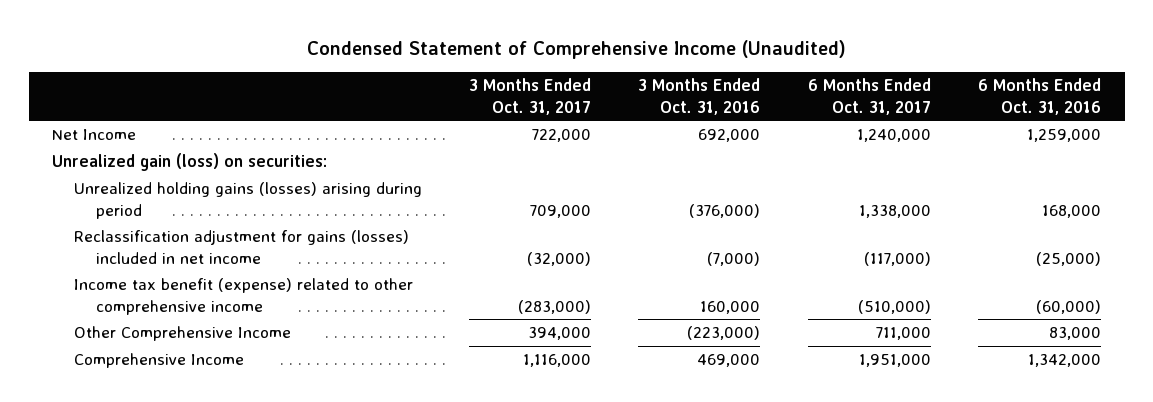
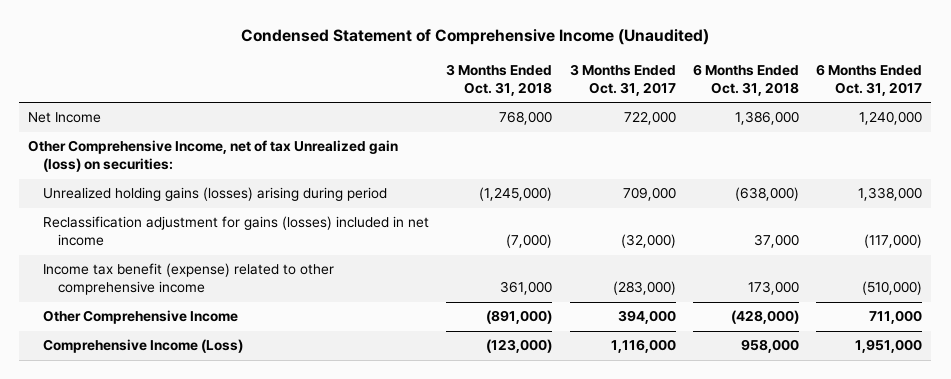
- | 3 Months Ended Oct. 31, 2017 | 3 Months Ended Oct. 31, 2016 | 6 Months Ended Oct. 31, 2017 | 6 Months Ended Oct. 31, 2016
+ | 3 Months Ended Oct. 31, 2018 | 3 Months Ended Oct. 31, 2017 | 6 Months Ended Oct. 31, 2018 | 6 Months Ended Oct. 31, 2017
- Unrealized gain (loss) on securities:
+ Other Comprehensive Income, net of tax Unrealized gain (loss) on securities:
- Comprehensive Income | 1,116,000 | 469,000 | 1,951,000 | 1,342,000
+ Comprehensive Income (Loss) | (123,000) | 1,116,000 | 958,000 | 1,951,000

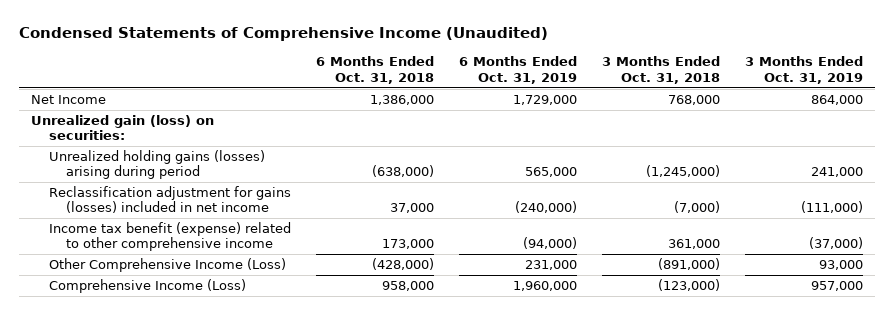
- Condensed Statement of Comprehensive Income (Unaudited)
+ Condensed Statements of Comprehensive Income (Unaudited)
- | 3 Months Ended Oct. 31, 2018 | 3 Months Ended Oct. 31, 2017 | 6 Months Ended Oct. 31, 2018 | 6 Months Ended Oct. 31, 2017
+ | 6 Months Ended Oct. 31, 2018 | 6 Months Ended Oct. 31, 2019 | 3 Months Ended Oct. 31, 2018 | 3 Months Ended Oct. 31, 2019
- Other Comprehensive Income, net of tax Unrealized gain (loss) on securities:
+ Unrealized gain (loss) on securities:
- Other Comprehensive Income | (891,000) | 394,000 | (428,000) | 711,000
+ Other Comprehensive Income (Loss) | (428,000) | 231,000 | (891,000) | 93,000

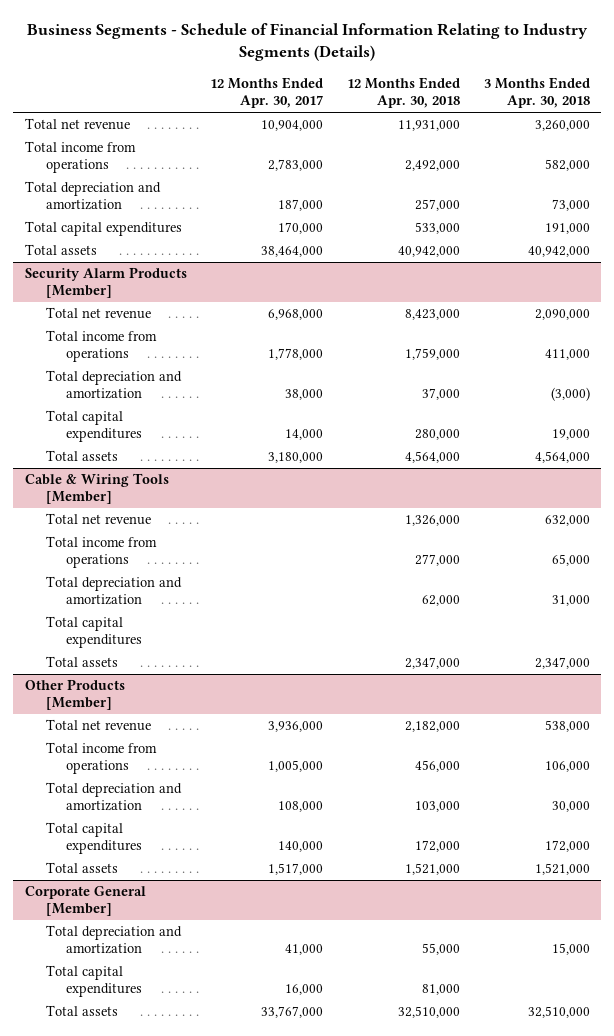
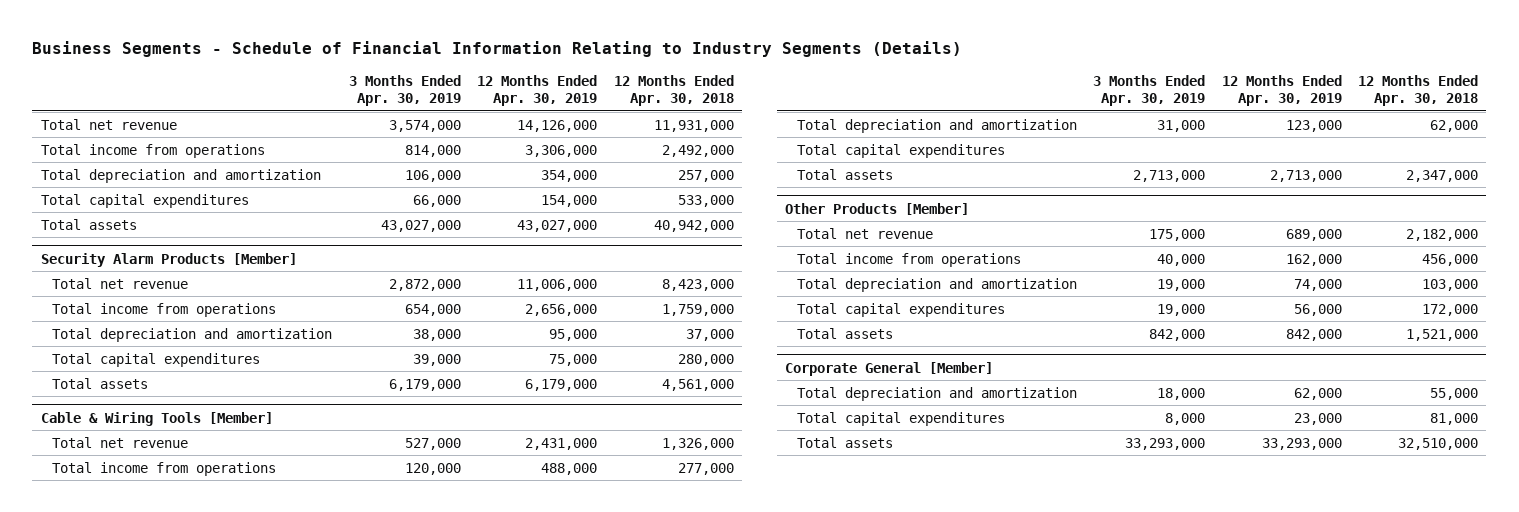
- | 12 Months Ended Apr. 30, 2017 | 12 Months Ended Apr. 30, 2018 | 3 Months Ended Apr. 30, 2018
+ | 3 Months Ended Apr. 30, 2019 | 12 Months Ended Apr. 30, 2019 | 12 Months Ended Apr. 30, 2018
@ Security Alarm Products [Member]
- Total assets | 3,180,000 | 4,564,000 | 4,564,000
+ Total assets | 6,179,000 | 6,179,000 | 4,561,000

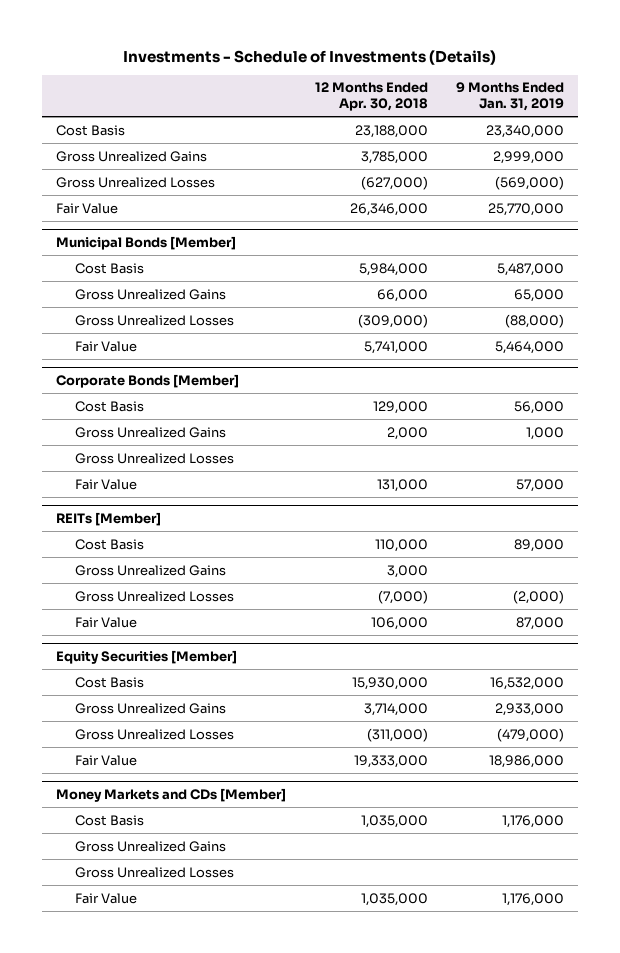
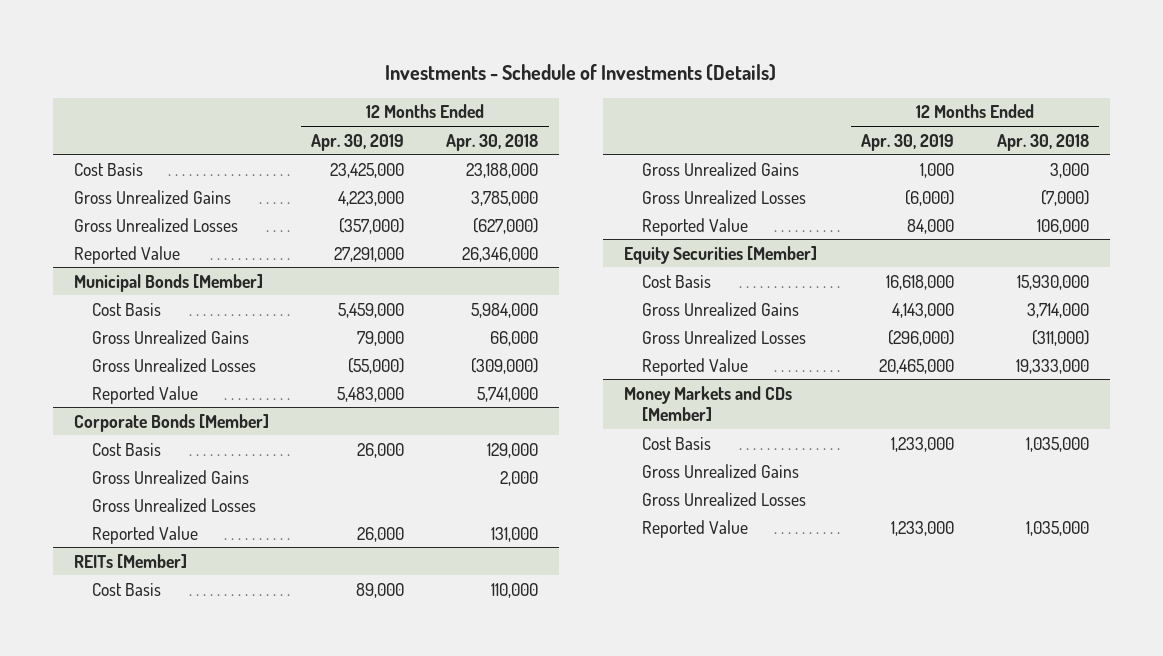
- | 12 Months Ended Apr. 30, 2018 | 9 Months Ended Jan. 31, 2019
+ | 12 Months Ended Apr. 30, 2019 | 12 Months Ended Apr. 30, 2018
- Fair Value | 26,346,000 | 25,770,000
+ Reported Value | 27,291,000 | 26,346,000
@ Municipal Bonds [Member]
- Fair Value | 5,741,000 | 5,464,000
+ Reported Value | 5,483,000 | 5,741,000
@ Corporate Bonds [Member]
- Fair Value | 131,000 | 57,000
+ Reported Value | 26,000 | 131,000
@ REITs [Member]
- Fair Value | 106,000 | 87,000
+ Reported Value | 84,000 | 106,000
@ Equity Securities [Member]
- Fair Value | 19,333,000 | 18,986,000
+ Reported Value | 20,465,000 | 19,333,000
@ Money Markets and CDs [Member]
- Fair Value | 1,035,000 | 1,176,000
+ Reported Value | 1,233,000 | 1,035,000

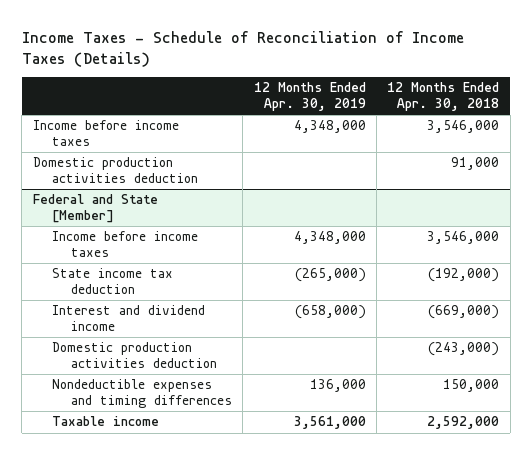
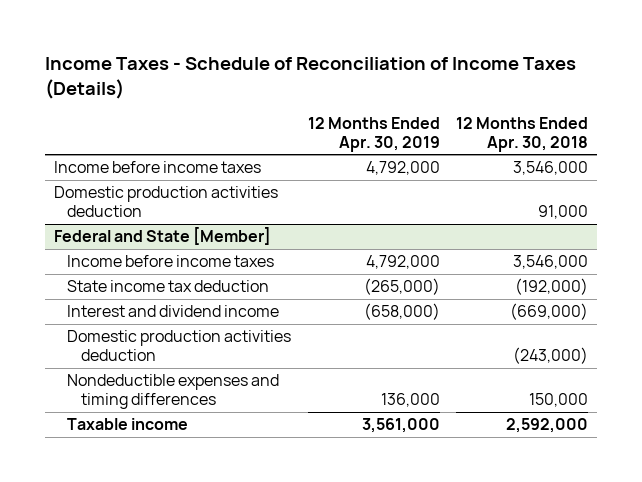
- Income before income taxes | 4,348,000 | 3,546,000
+ Income before income taxes | 4,792,000 | 3,546,000
@ Federal and State [Member]
- Income before income taxes | 4,348,000 | 3,546,000
+ Income before income taxes | 4,792,000 | 3,546,000

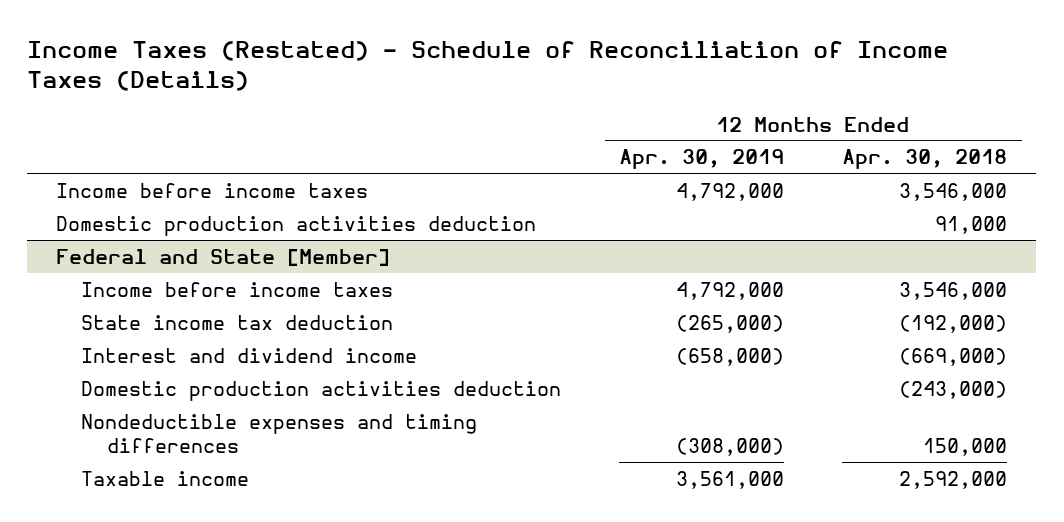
- Income Taxes - Schedule of Reconciliation of Income Taxes (Details)
+ Income Taxes (Restated) - Schedule of Reconciliation of Income Taxes (Details)
@ Federal and State [Member]
- Nondeductible expenses and timing differences | 136,000 | 150,000
+ Nondeductible expenses and timing differences | (308,000) | 150,000

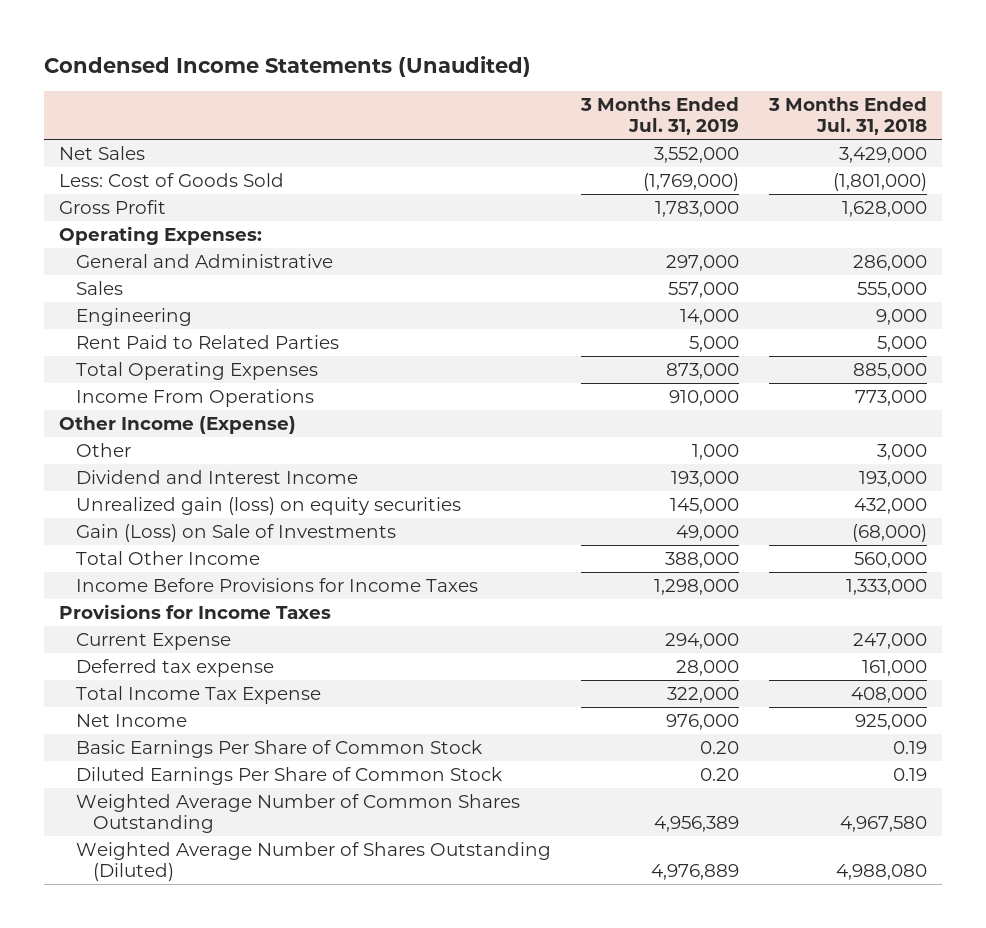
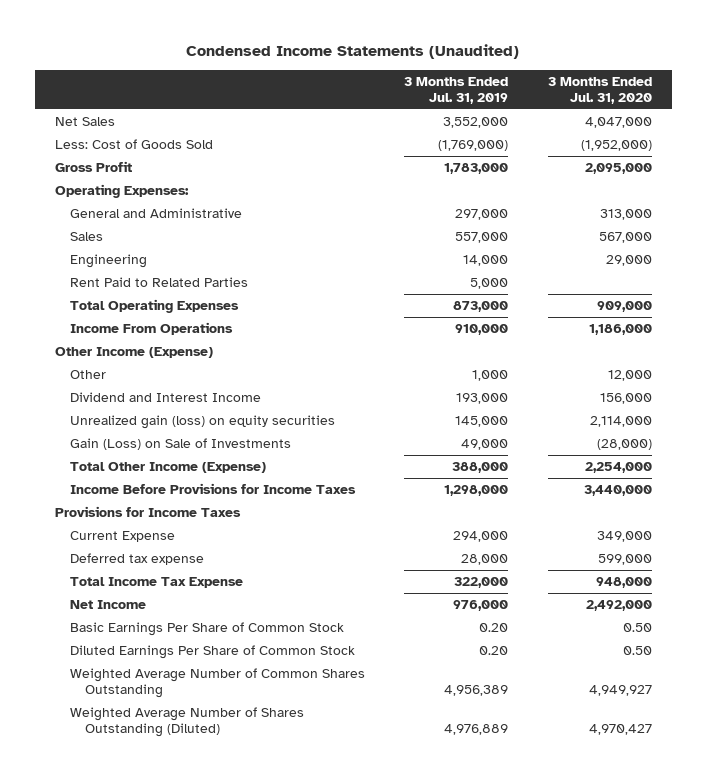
- | 3 Months Ended Jul. 31, 2019 | 3 Months Ended Jul. 31, 2018
+ | 3 Months Ended Jul. 31, 2019 | 3 Months Ended Jul. 31, 2020
- Total Other Income | 388,000 | 560,000
+ Total Other Income (Expense) | 388,000 | 2,254,000

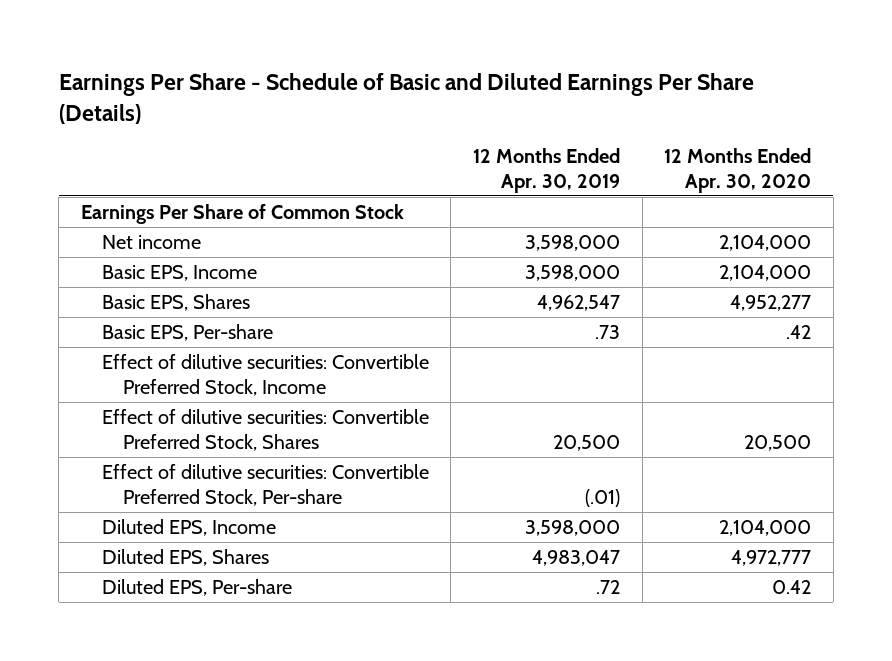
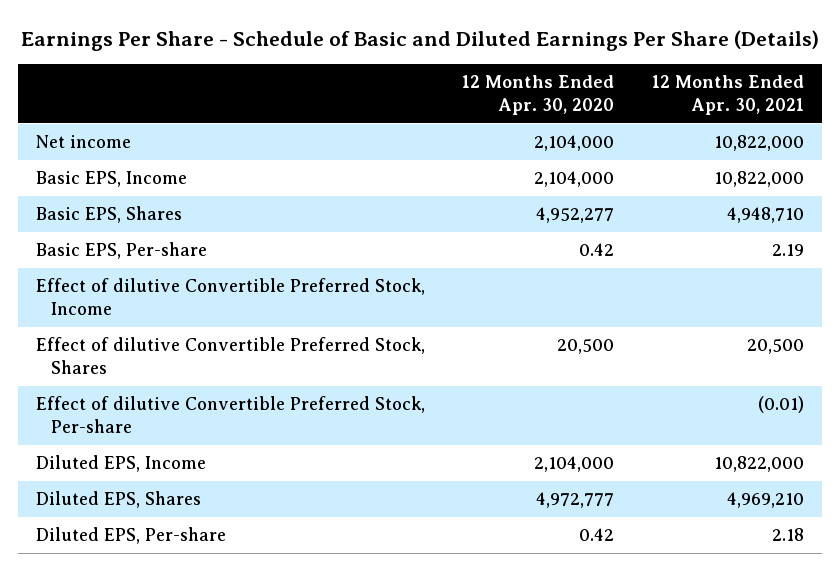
- | 12 Months Ended Apr. 30, 2019 | 12 Months Ended Apr. 30, 2020
+ | 12 Months Ended Apr. 30, 2020 | 12 Months Ended Apr. 30, 2021
- Earnings Per Share of Common Stock
- Basic EPS, Per-share | .73 | .42
- Effect of dilutive securities: Convertible Preferred Stock, Income
- Effect of dilutive securities: Convertible Preferred Stock, Shares | 20,500 | 20,500
- Effect of dilutive securities: Convertible Preferred Stock, Per-share | (.01) |
+ Basic EPS, Per-share | 0.42 | 2.19
+ Effect of dilutive Convertible Preferred Stock, Income
+ Effect of dilutive Convertible Preferred Stock, Shares | 20,500 | 20,500
+ Effect of dilutive Convertible Preferred Stock, Per-share | | (0.01)

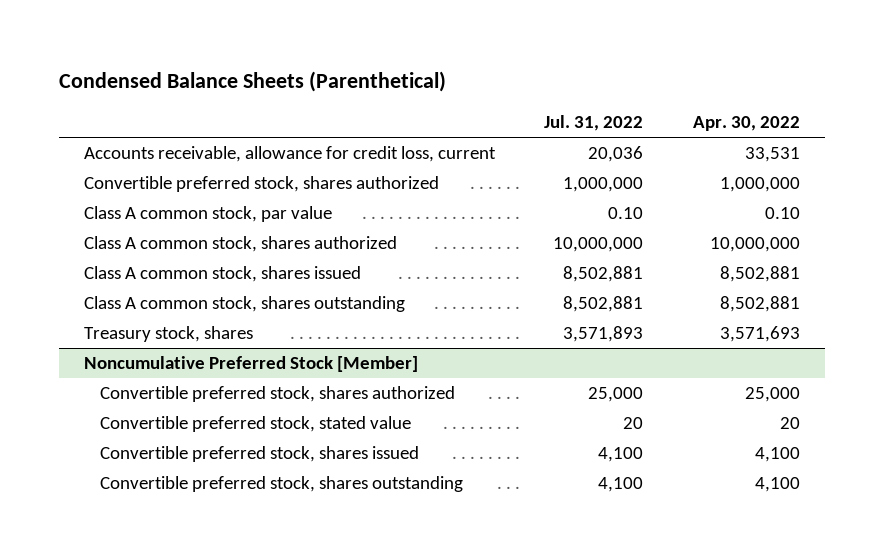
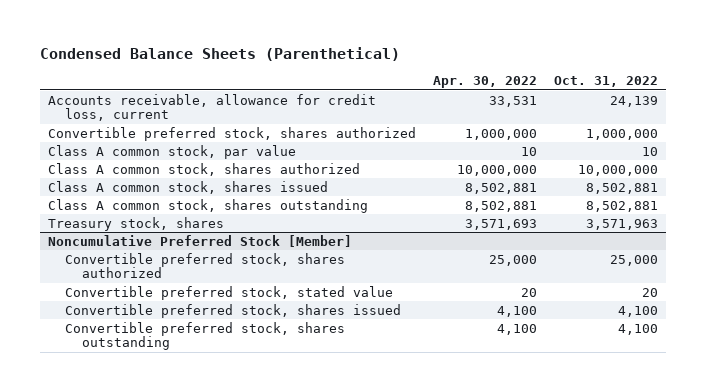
- | Jul. 31, 2022 | Apr. 30, 2022
+ | Apr. 30, 2022 | Oct. 31, 2022
- Class A common stock, par value | 0.10 | 0.10
+ Class A common stock, par value | 10 | 10

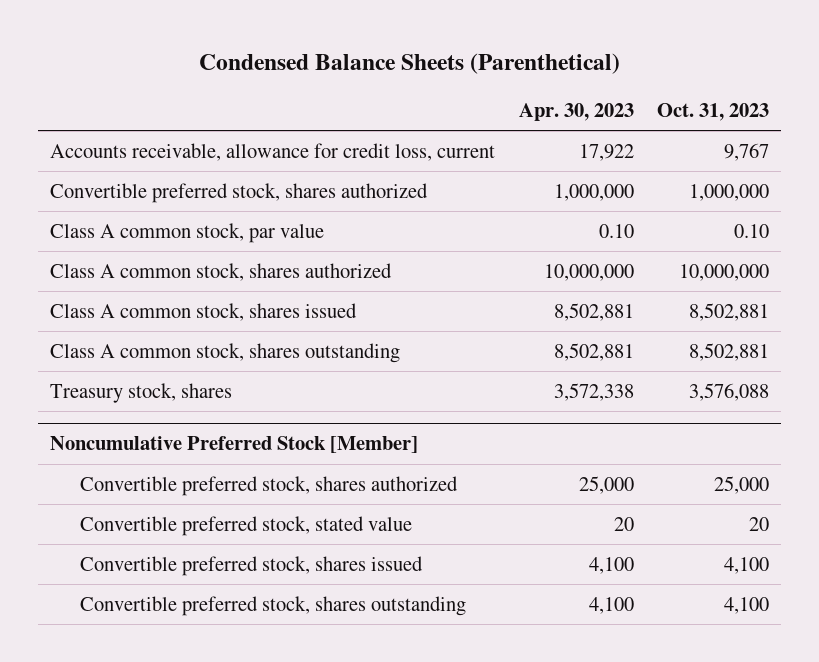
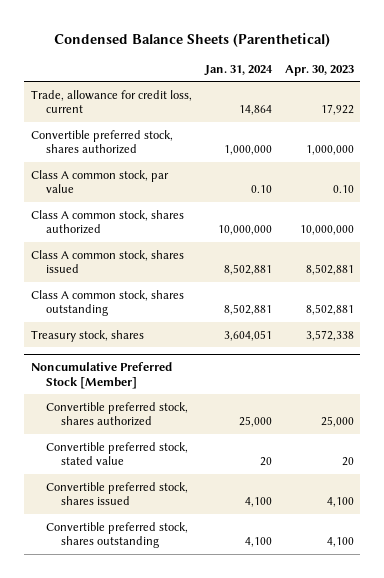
- | Apr. 30, 2023 | Oct. 31, 2023
+ | Jan. 31, 2024 | Apr. 30, 2023
- Accounts receivable, allowance for credit loss, current | 17,922 | 9,767
+ Trade, allowance for credit loss, current | 14,864 | 17,922

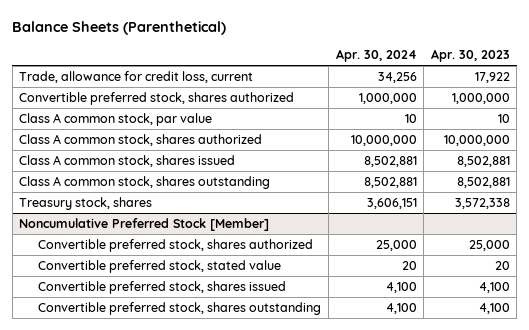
- Condensed Balance Sheets (Parenthetical)
+ Balance Sheets (Parenthetical)
- | Jan. 31, 2024 | Apr. 30, 2023
+ | Apr. 30, 2024 | Apr. 30, 2023
- Class A common stock, par value | 0.10 | 0.10
+ Class A common stock, par value | 10 | 10

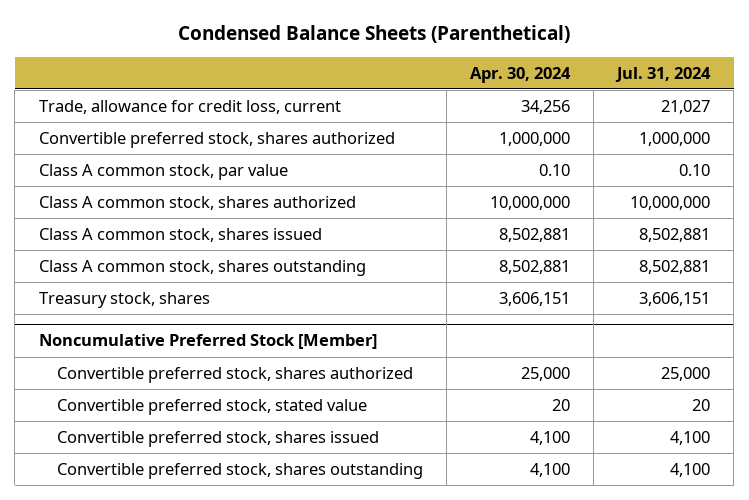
- Balance Sheets (Parenthetical)
+ Condensed Balance Sheets (Parenthetical)
- | Apr. 30, 2024 | Apr. 30, 2023
+ | Apr. 30, 2024 | Jul. 31, 2024
- Class A common stock, par value | 10 | 10
+ Class A common stock, par value | 0.10 | 0.10

